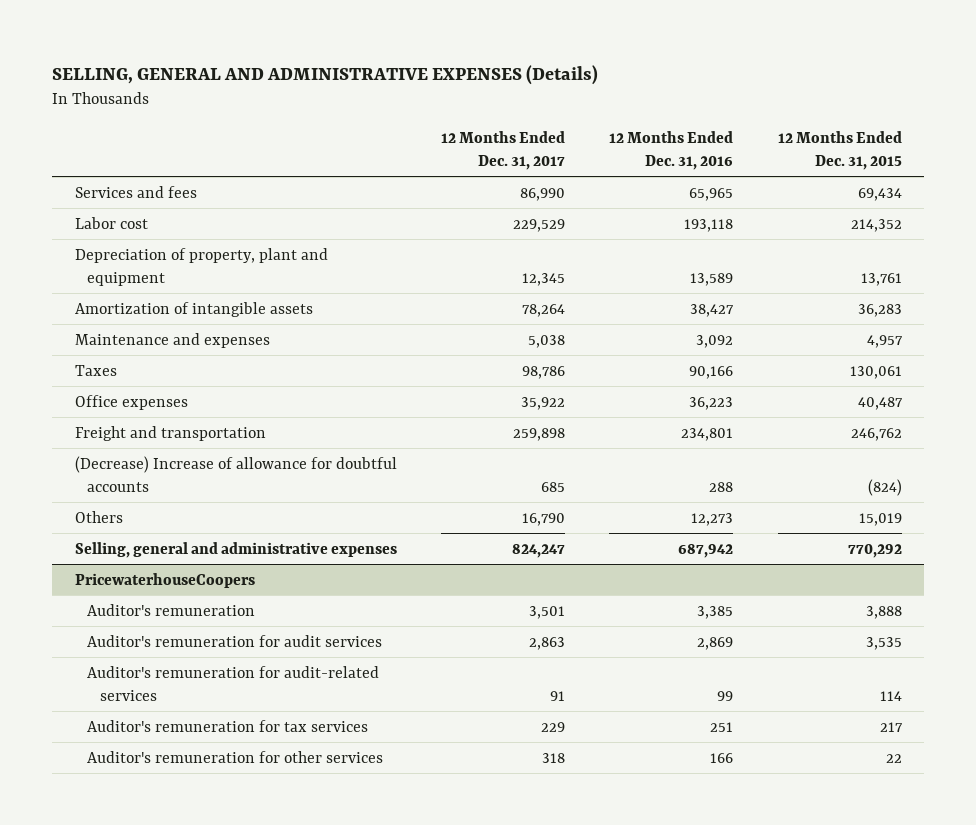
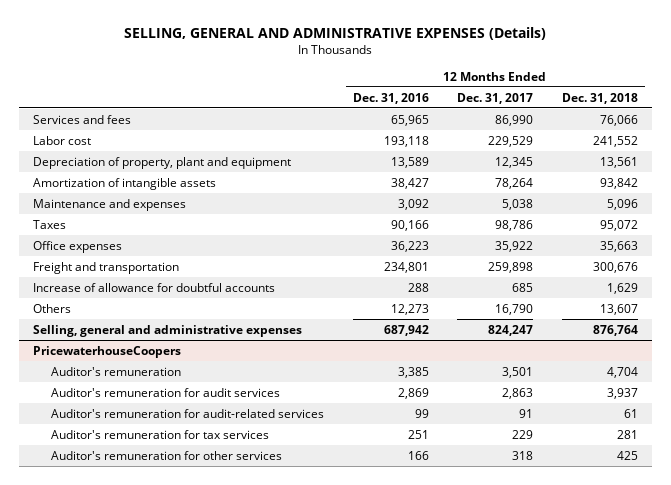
- | 12 Months Ended Dec. 31, 2017 | 12 Months Ended Dec. 31, 2016 | 12 Months Ended Dec. 31, 2015
+ | 12 Months Ended Dec. 31, 2016 | 12 Months Ended Dec. 31, 2017 | 12 Months Ended Dec. 31, 2018
- (Decrease) Increase of allowance for doubtful accounts | 685 | 288 | (824)
+ Increase of allowance for doubtful accounts | 288 | 685 | 1,629

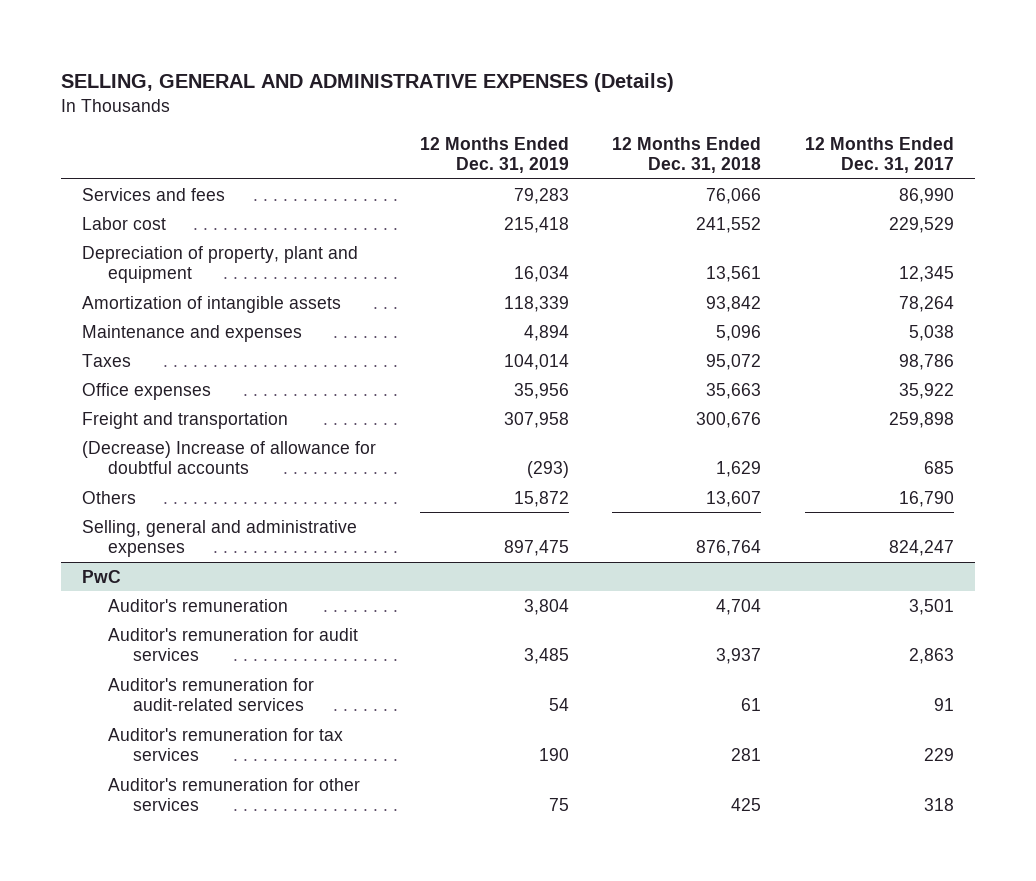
- | 12 Months Ended Dec. 31, 2016 | 12 Months Ended Dec. 31, 2017 | 12 Months Ended Dec. 31, 2018
+ | 12 Months Ended Dec. 31, 2019 | 12 Months Ended Dec. 31, 2018 | 12 Months Ended Dec. 31, 2017
- Increase of allowance for doubtful accounts | 288 | 685 | 1,629
+ (Decrease) Increase of allowance for doubtful accounts | (293) | 1,629 | 685
- PricewaterhouseCoopers
+ PwC

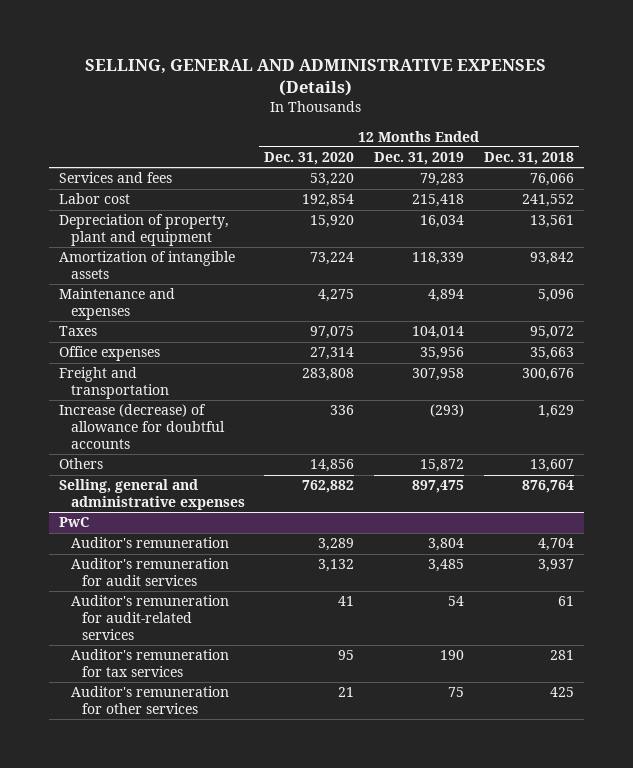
- | 12 Months Ended Dec. 31, 2019 | 12 Months Ended Dec. 31, 2018 | 12 Months Ended Dec. 31, 2017
+ | 12 Months Ended Dec. 31, 2020 | 12 Months Ended Dec. 31, 2019 | 12 Months Ended Dec. 31, 2018
- (Decrease) Increase of allowance for doubtful accounts | (293) | 1,629 | 685
+ Increase (decrease) of allowance for doubtful accounts | 336 | (293) | 1,629

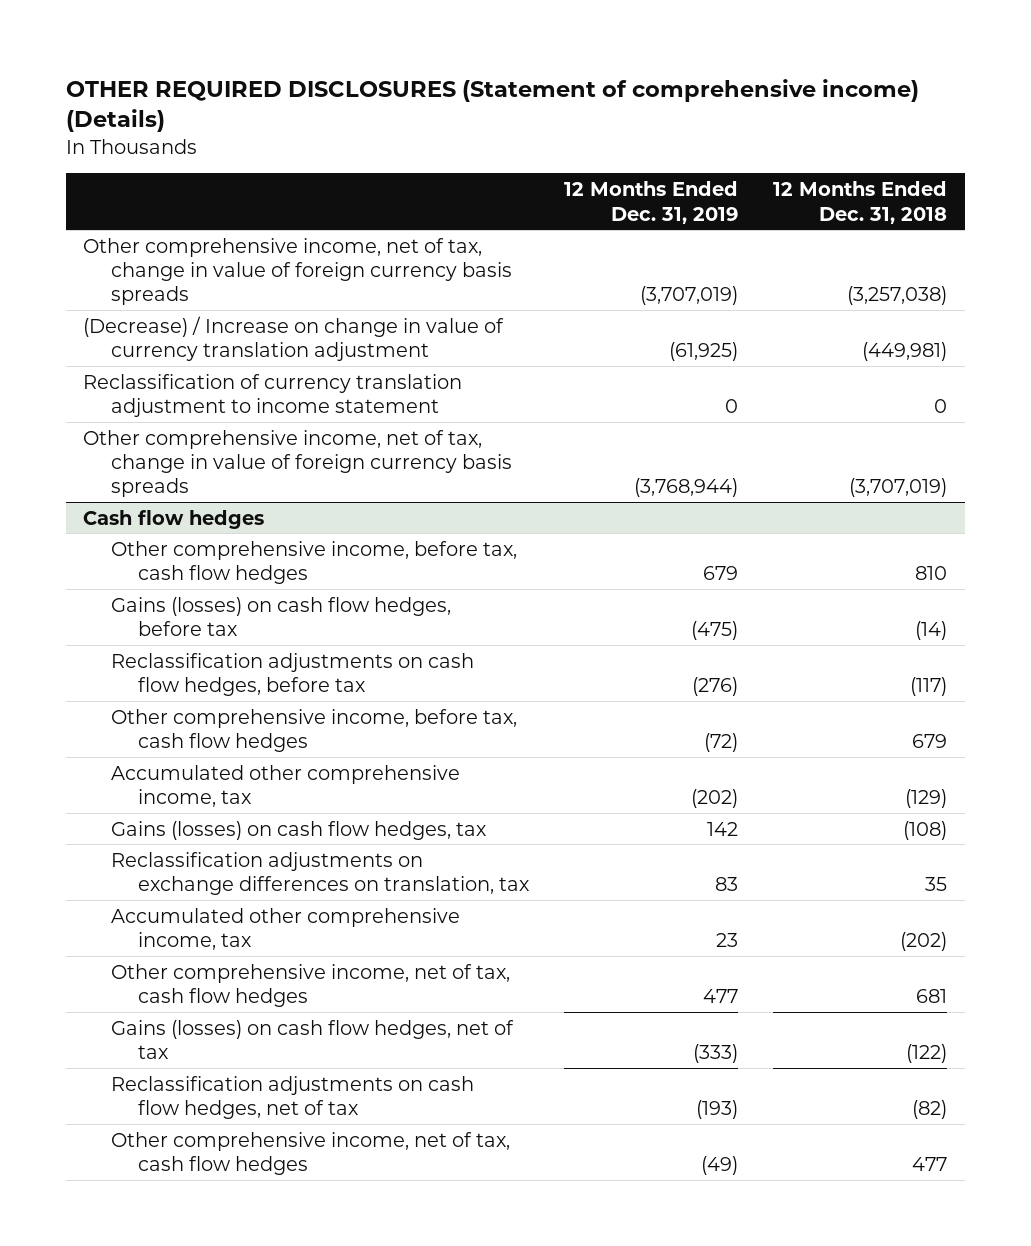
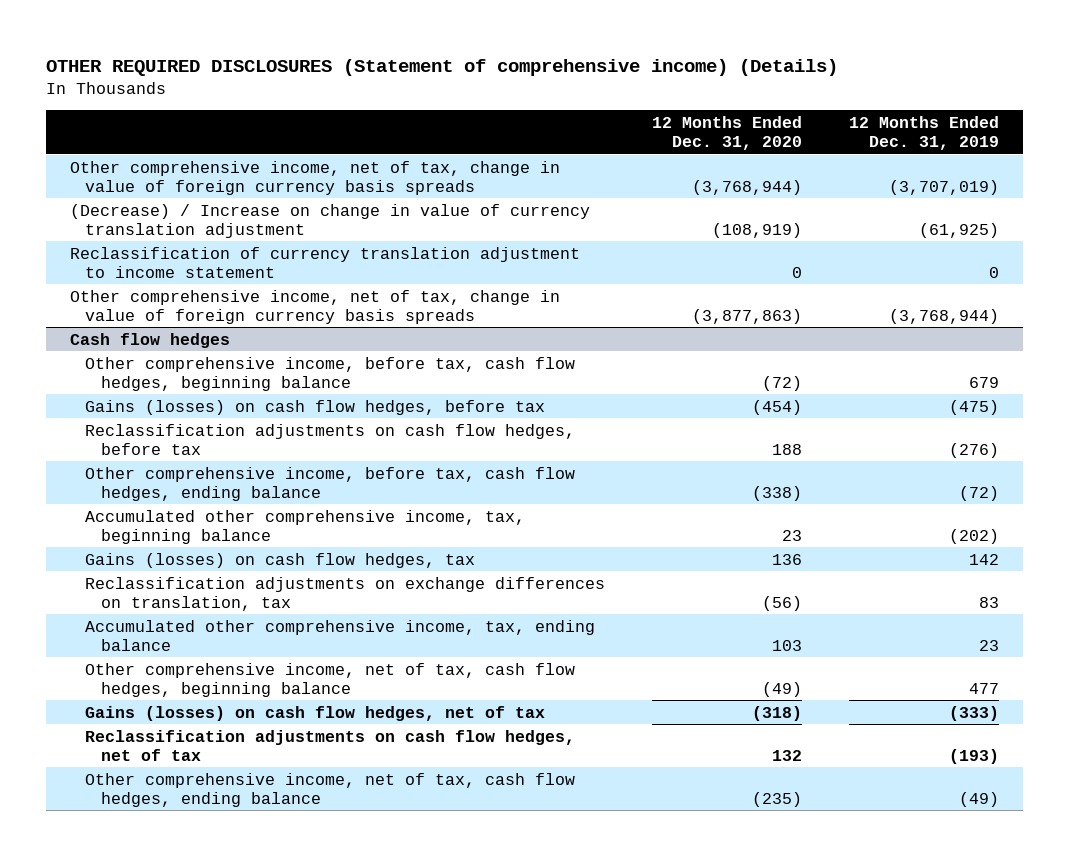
- | 12 Months Ended Dec. 31, 2019 | 12 Months Ended Dec. 31, 2018
+ | 12 Months Ended Dec. 31, 2020 | 12 Months Ended Dec. 31, 2019
@ Cash flow hedges
- Other comprehensive income, before tax, cash flow hedges | 679 | 810
+ Other comprehensive income, before tax, cash flow hedges, beginning balance | (72) | 679
- Other comprehensive income, before tax, cash flow hedges | (72) | 679
- Accumulated other comprehensive income, tax | (202) | (129)
+ Other comprehensive income, before tax, cash flow hedges, ending balance | (338) | (72)
+ Accumulated other comprehensive income, tax, beginning balance | 23 | (202)
- Accumulated other comprehensive income, tax | 23 | (202)
- Other comprehensive income, net of tax, cash flow hedges | 477 | 681
+ Accumulated other comprehensive income, tax, ending balance | 103 | 23
+ Other comprehensive income, net of tax, cash flow hedges, beginning balance | (49) | 477
- Other comprehensive income, net of tax, cash flow hedges | (49) | 477
+ Other comprehensive income, net of tax, cash flow hedges, ending balance | (235) | (49)

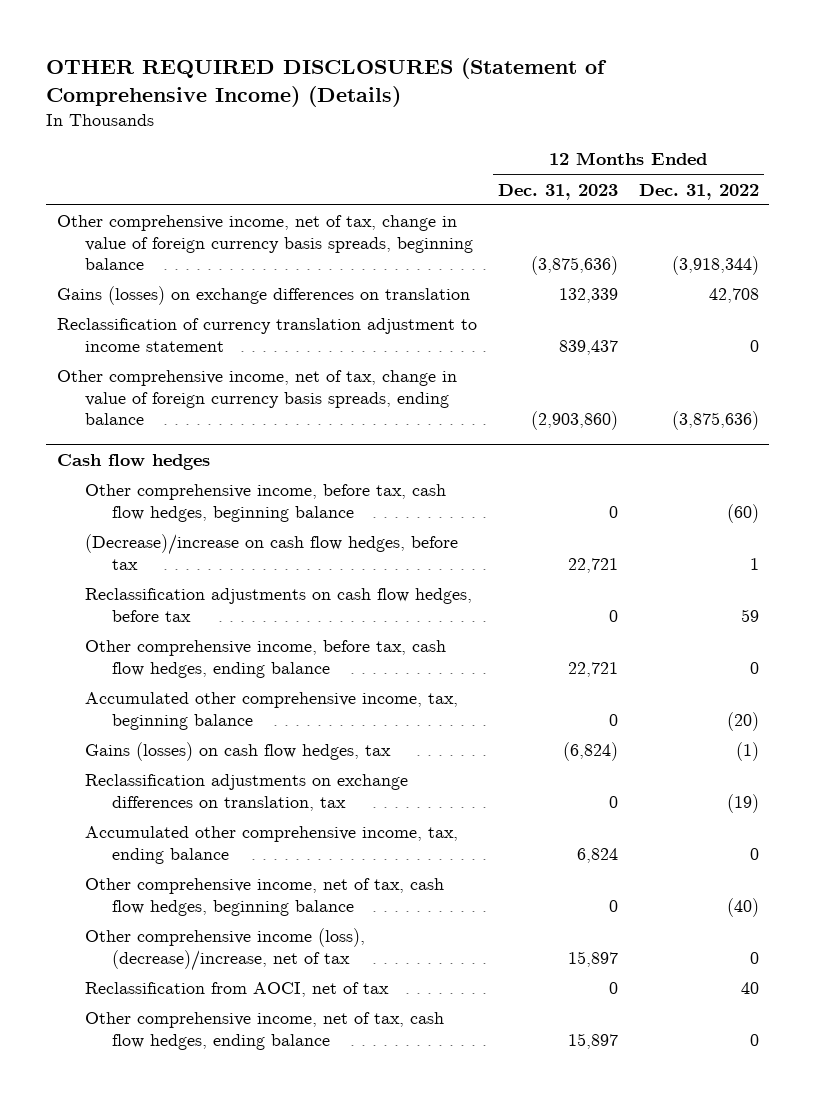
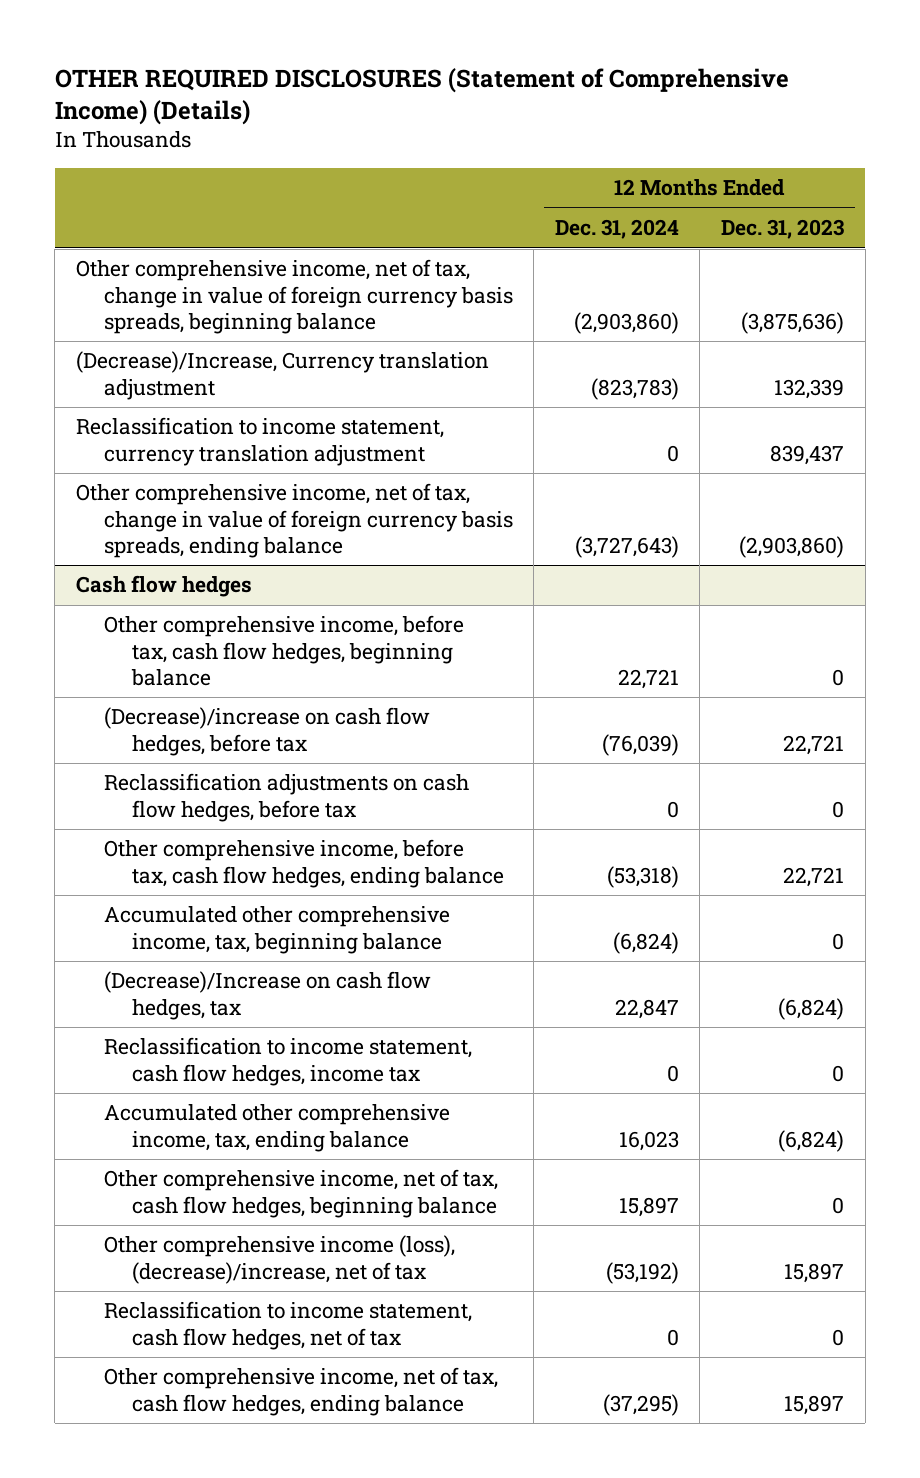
- | 12 Months Ended Dec. 31, 2023 | 12 Months Ended Dec. 31, 2022
+ | 12 Months Ended Dec. 31, 2024 | 12 Months Ended Dec. 31, 2023
- Gains (losses) on exchange differences on translation | 132,339 | 42,708
- Reclassification of currency translation adjustment to income statement | 839,437 | 0
+ (Decrease)/Increase, Currency translation adjustment | (823,783) | 132,339
+ Reclassification to income statement, currency translation adjustment | 0 | 839,437
@ Cash flow hedges
- Gains (losses) on cash flow hedges, tax | (6,824) | (1)
- Reclassification adjustments on exchange differences on translation, tax | 0 | (19)
- Accumulated other comprehensive income, tax, ending balance | 6,824 | 0
+ (Decrease)/Increase on cash flow hedges, tax | 22,847 | (6,824)
+ Reclassification to income statement, cash flow hedges, income tax | 0 | 0
+ Accumulated other comprehensive income, tax, ending balance | 16,023 | (6,824)
- Reclassification from AOCI, net of tax | 0 | 40
+ Reclassification to income statement, cash flow hedges, net of tax | 0 | 0

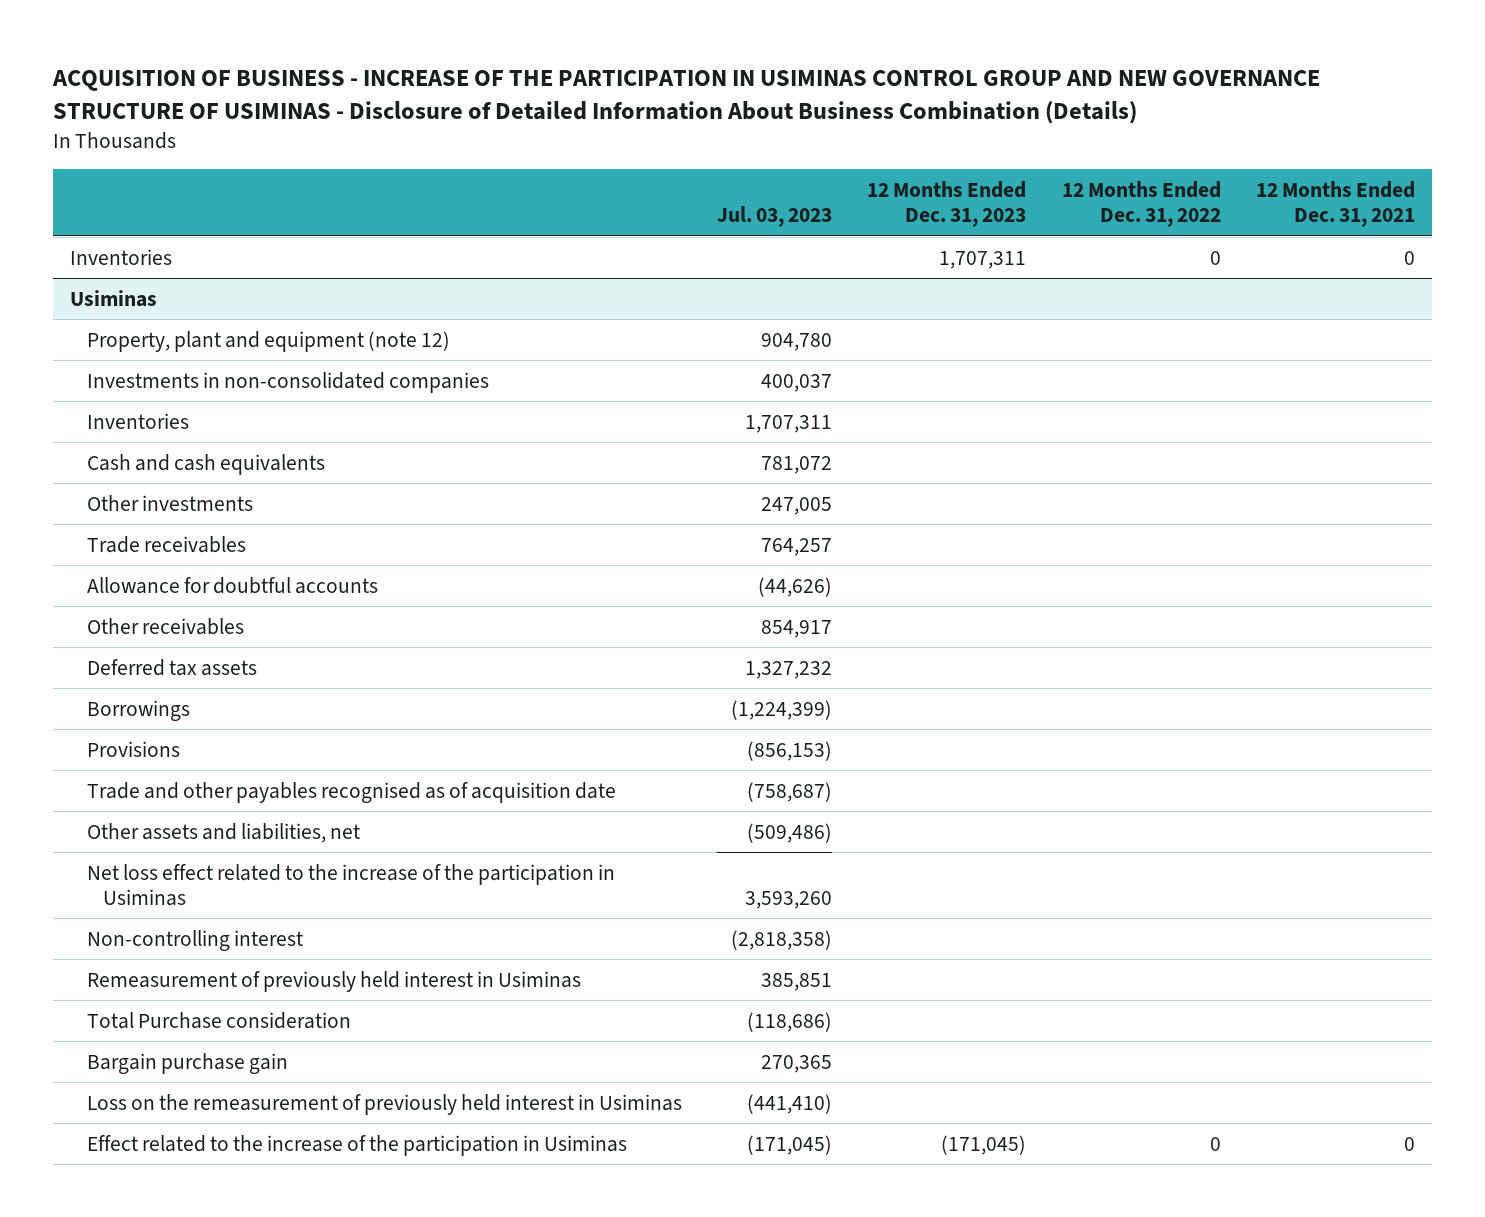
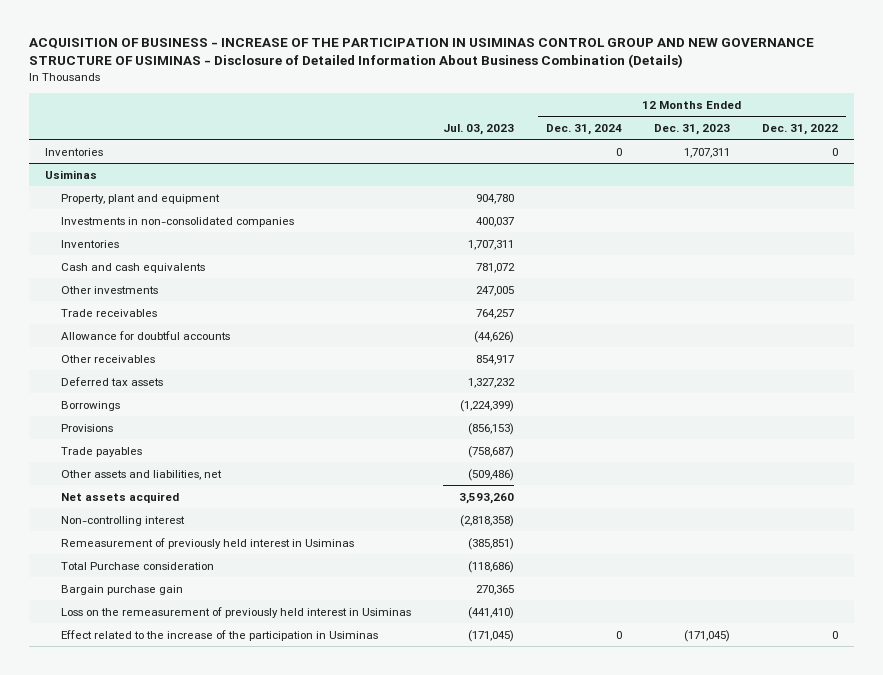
- | Jul. 03, 2023 | 12 Months Ended Dec. 31, 2023 | 12 Months Ended Dec. 31, 2022 | 12 Months Ended Dec. 31, 2021
+ | Jul. 03, 2023 | 12 Months Ended Dec. 31, 2024 | 12 Months Ended Dec. 31, 2023 | 12 Months Ended Dec. 31, 2022
@ Usiminas
- Property, plant and equipment (note 12) | 904,780 | | |
+ Property, plant and equipment | 904,780 | | |
- Trade and other payables recognised as of acquisition date | (758,687) | | |
+ Trade payables | (758,687) | | |
- Net loss effect related to the increase of the participation in Usiminas | 3,593,260 | | |
+ Net assets acquired | 3,593,260 | | |
- Remeasurement of previously held interest in Usiminas | 385,851 | | |
+ Remeasurement of previously held interest in Usiminas | (385,851) | | |

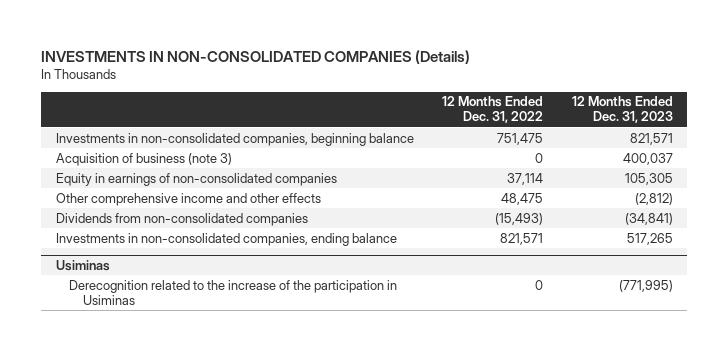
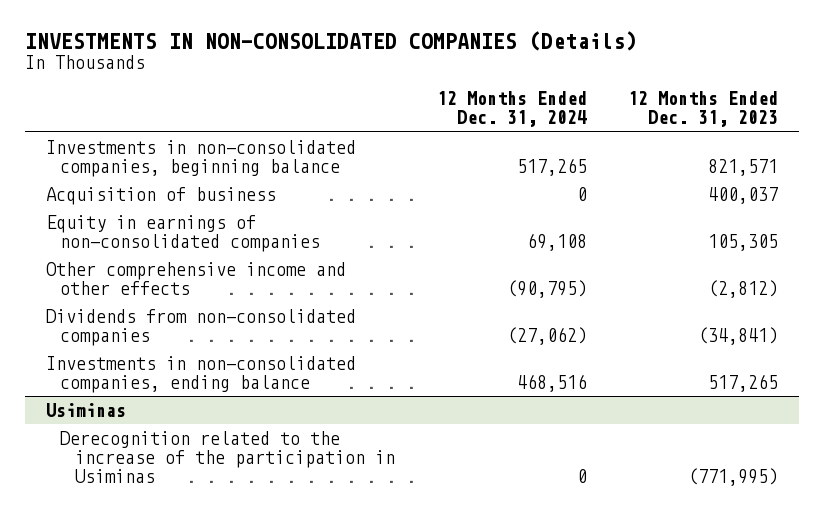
- | 12 Months Ended Dec. 31, 2022 | 12 Months Ended Dec. 31, 2023
+ | 12 Months Ended Dec. 31, 2024 | 12 Months Ended Dec. 31, 2023
- Acquisition of business (note 3) | 0 | 400,037
+ Acquisition of business | 0 | 400,037

